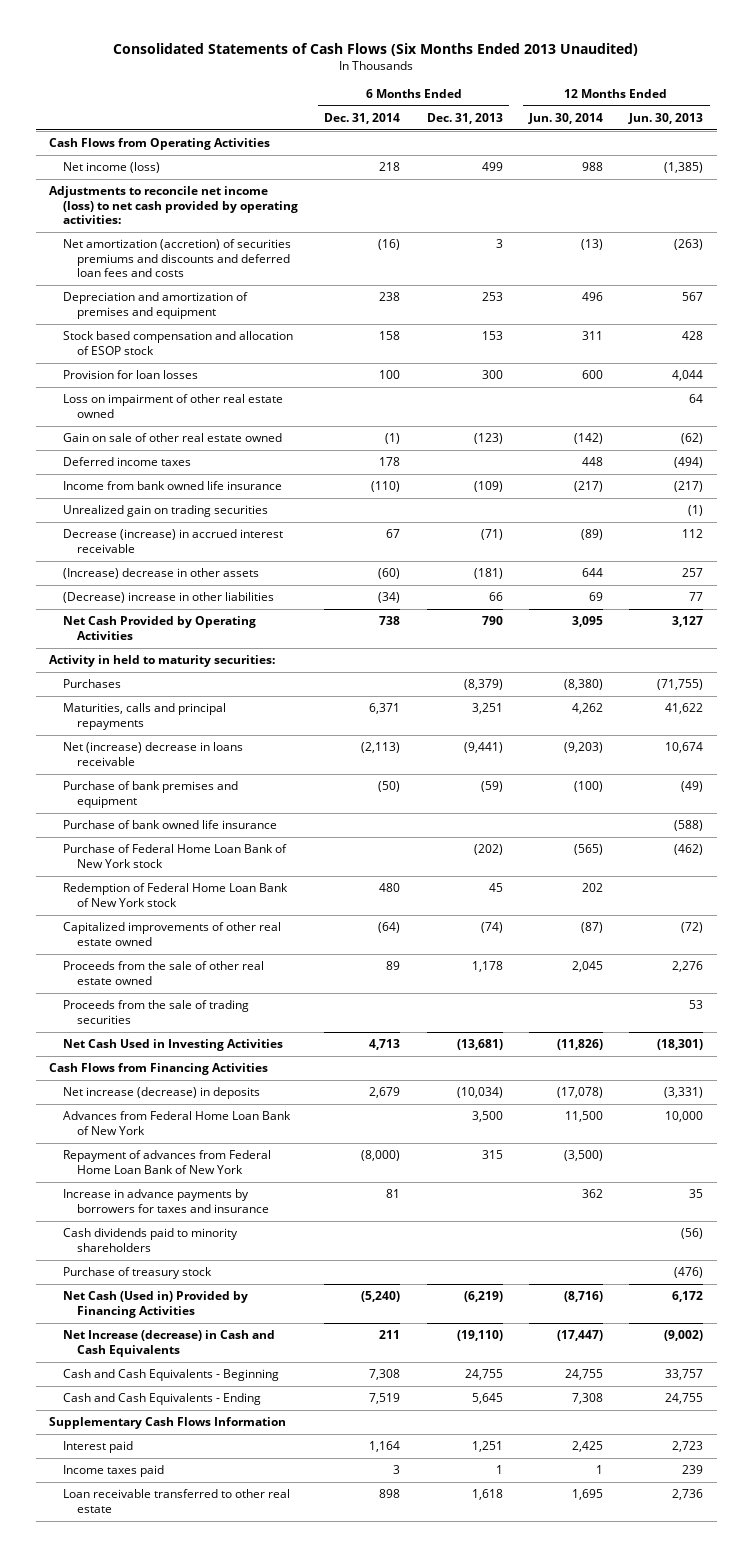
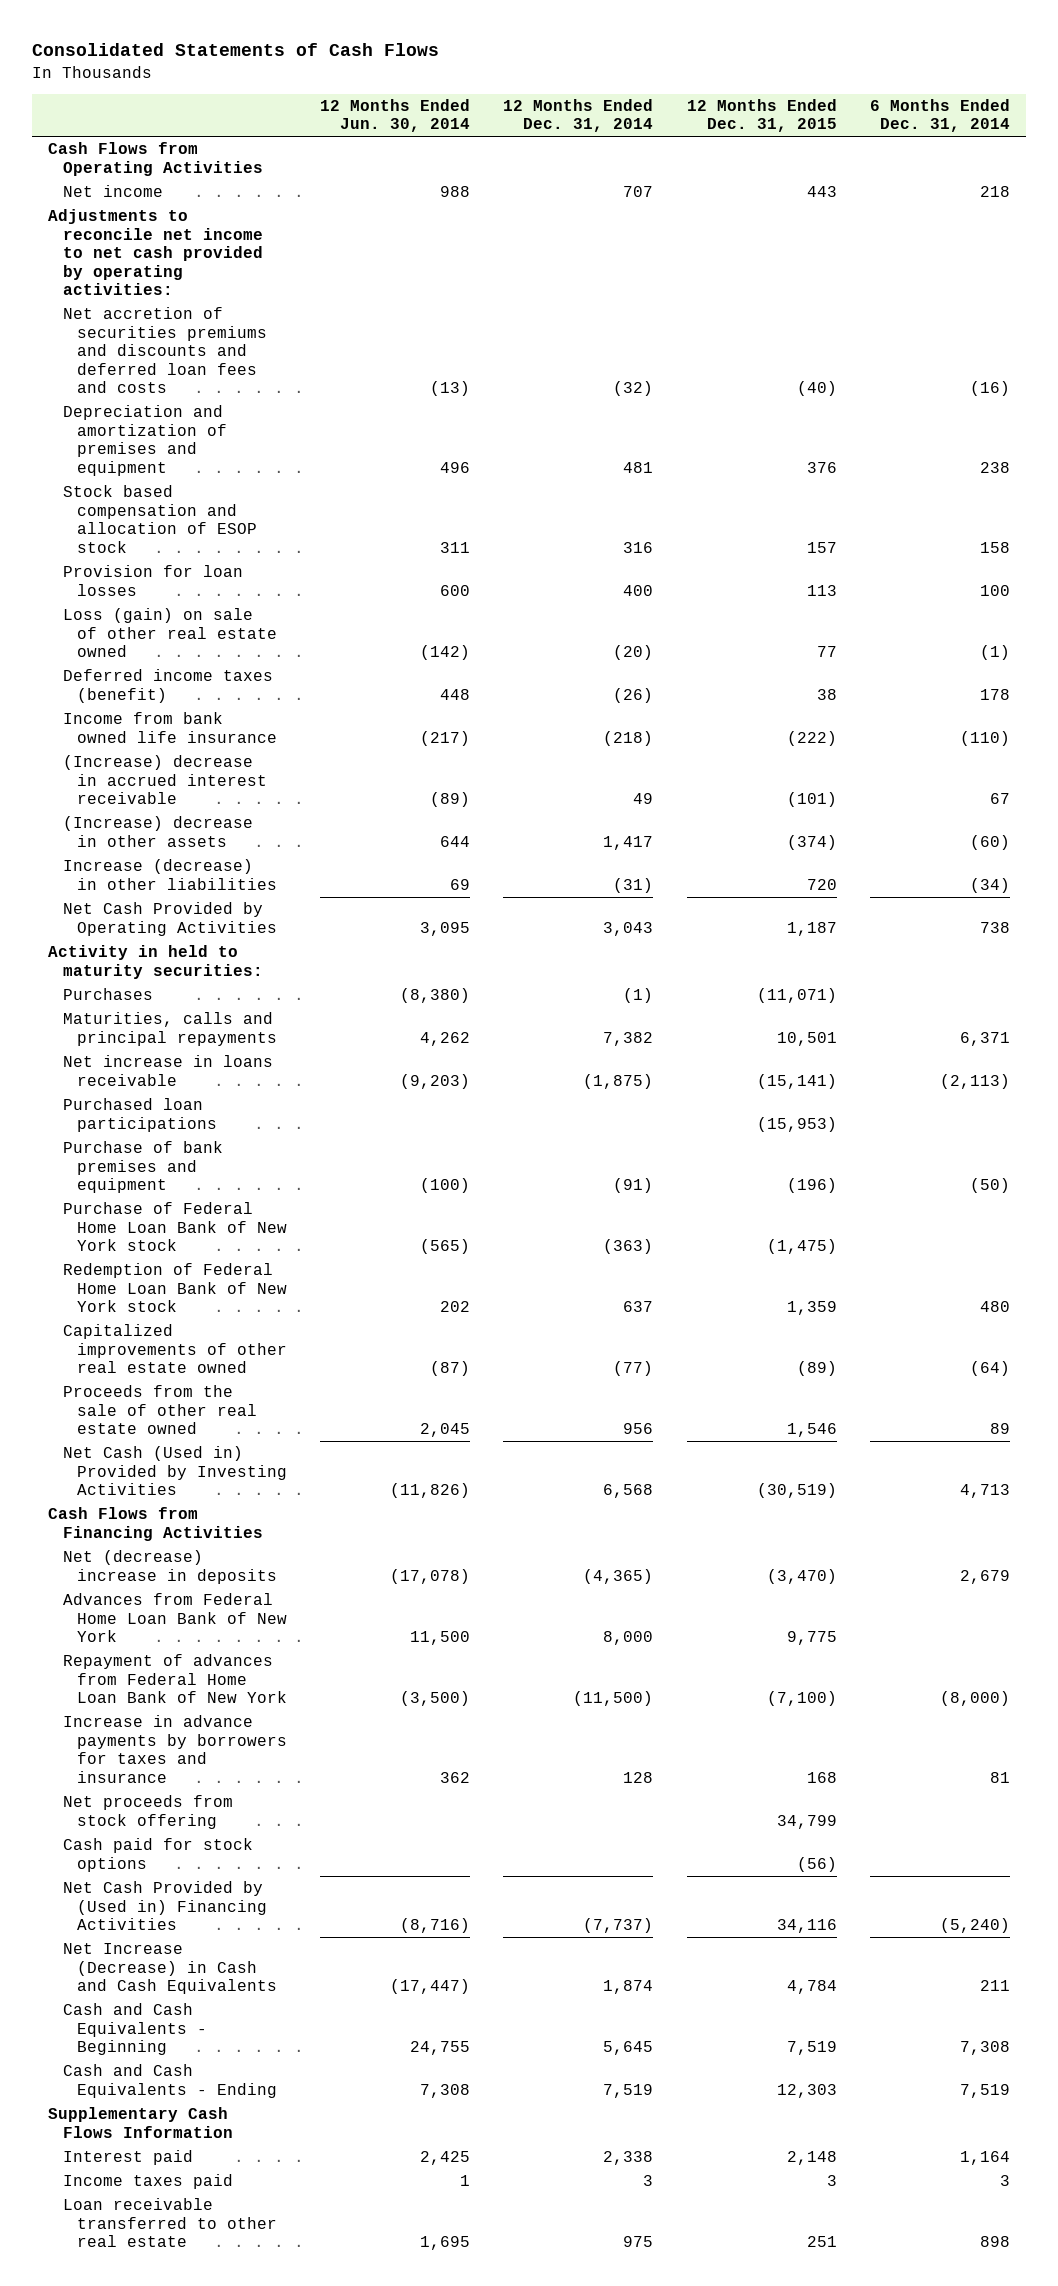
- Consolidated Statements of Cash Flows (Six Months Ended 2013 Unaudited)
+ Consolidated Statements of Cash Flows
- | 6 Months Ended Dec. 31, 2014 | 6 Months Ended Dec. 31, 2013 | 12 Months Ended Jun. 30, 2014 | 12 Months Ended Jun. 30, 2013
+ | 12 Months Ended Jun. 30, 2014 | 12 Months Ended Dec. 31, 2014 | 12 Months Ended Dec. 31, 2015 | 6 Months Ended Dec. 31, 2014
- Net income (loss) | 218 | 499 | 988 | (1,385)
- Adjustments to reconcile net income (loss) to net cash provided by operating activities:
- Net amortization (accretion) of securities premiums and discounts and deferred loan fees and costs | (16) | 3 | (13) | (263)
+ Net income | 988 | 707 | 443 | 218
+ Adjustments to reconcile net income to net cash provided by operating activities:
+ Net accretion of securities premiums and discounts and deferred loan fees and costs | (13) | (32) | (40) | (16)
- Loss on impairment of other real estate owned | | | | 64
- Gain on sale of other real estate owned | (1) | (123) | (142) | (62)
- Deferred income taxes | 178 | | 448 | (494)
+ Loss (gain) on sale of other real estate owned | (142) | (20) | 77 | (1)
+ Deferred income taxes (benefit) | 448 | (26) | 38 | 178
- Unrealized gain on trading securities | | | | (1)
- Decrease (increase) in accrued interest receivable | 67 | (71) | (89) | 112
+ (Increase) decrease in accrued interest receivable | (89) | 49 | (101) | 67
- (Decrease) increase in other liabilities | (34) | 66 | 69 | 77
+ Increase (decrease) in other liabilities | 69 | (31) | 720 | (34)
- Net (increase) decrease in loans receivable | (2,113) | (9,441) | (9,203) | 10,674
+ Net increase in loans receivable | (9,203) | (1,875) | (15,141) | (2,113)
+ Purchased loan participations | | | (15,953) |
- Purchase of bank owned life insurance | | | | (588)
- Proceeds from the sale of trading securities | | | | 53
- Net Cash Used in Investing Activities | 4,713 | (13,681) | (11,826) | (18,301)
+ Net Cash (Used in) Provided by Investing Activities | (11,826) | 6,568 | (30,519) | 4,713
- Net increase (decrease) in deposits | 2,679 | (10,034) | (17,078) | (3,331)
+ Net (decrease) increase in deposits | (17,078) | (4,365) | (3,470) | 2,679
- Cash dividends paid to minority shareholders | | | | (56)
- Purchase of treasury stock | | | | (476)
- Net Cash (Used in) Provided by Financing Activities | (5,240) | (6,219) | (8,716) | 6,172
- Net Increase (decrease) in Cash and Cash Equivalents | 211 | (19,110) | (17,447) | (9,002)
+ Net proceeds from stock offering | | | 34,799 |
+ Cash paid for stock options | | | (56) |
+ Net Cash Provided by (Used in) Financing Activities | (8,716) | (7,737) | 34,116 | (5,240)
+ Net Increase (Decrease) in Cash and Cash Equivalents | (17,447) | 1,874 | 4,784 | 211

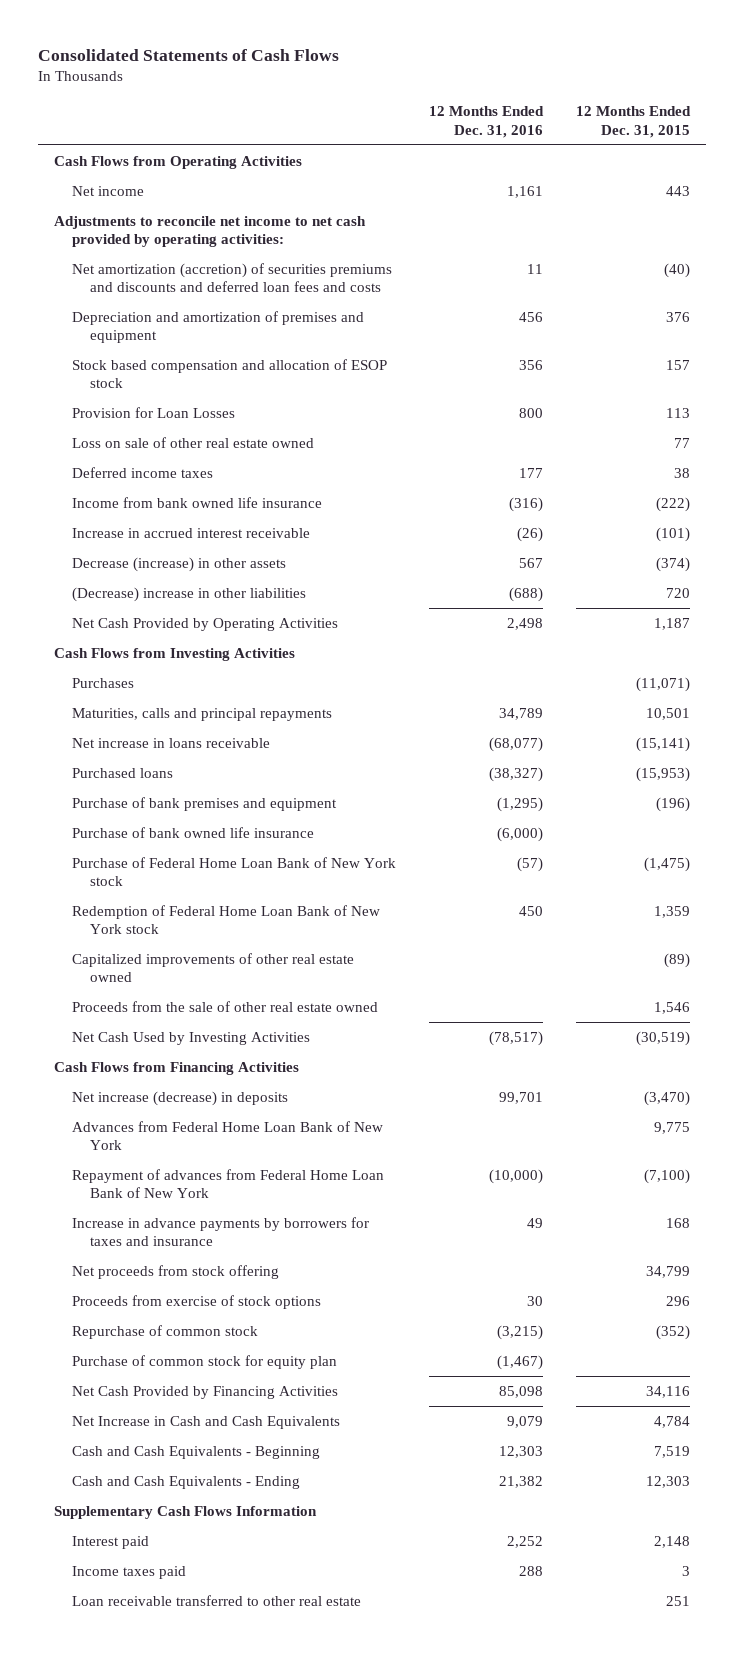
- | 12 Months Ended Jun. 30, 2014 | 12 Months Ended Dec. 31, 2014 | 12 Months Ended Dec. 31, 2015 | 6 Months Ended Dec. 31, 2014
+ | 12 Months Ended Dec. 31, 2016 | 12 Months Ended Dec. 31, 2015
- Net accretion of securities premiums and discounts and deferred loan fees and costs | (13) | (32) | (40) | (16)
+ Net amortization (accretion) of securities premiums and discounts and deferred loan fees and costs | 11 | (40)
- Provision for loan losses | 600 | 400 | 113 | 100
- Loss (gain) on sale of other real estate owned | (142) | (20) | 77 | (1)
- Deferred income taxes (benefit) | 448 | (26) | 38 | 178
+ Provision for Loan Losses | 800 | 113
+ Loss on sale of other real estate owned | | 77
+ Deferred income taxes | 177 | 38
- (Increase) decrease in accrued interest receivable | (89) | 49 | (101) | 67
- (Increase) decrease in other assets | 644 | 1,417 | (374) | (60)
- Increase (decrease) in other liabilities | 69 | (31) | 720 | (34)
+ Increase in accrued interest receivable | (26) | (101)
+ Decrease (increase) in other assets | 567 | (374)
+ (Decrease) increase in other liabilities | (688) | 720
- Activity in held to maturity securities:
+ Cash Flows from Investing Activities
- Purchased loan participations | | | (15,953) |
+ Purchased loans | (38,327) | (15,953)
+ Purchase of bank owned life insurance | (6,000) |
- Net Cash (Used in) Provided by Investing Activities | (11,826) | 6,568 | (30,519) | 4,713
+ Net Cash Used by Investing Activities | (78,517) | (30,519)
- Net (decrease) increase in deposits | (17,078) | (4,365) | (3,470) | 2,679
+ Net increase (decrease) in deposits | 99,701 | (3,470)
- Cash paid for stock options | | | (56) |
- Net Cash Provided by (Used in) Financing Activities | (8,716) | (7,737) | 34,116 | (5,240)
- Net Increase (Decrease) in Cash and Cash Equivalents | (17,447) | 1,874 | 4,784 | 211
+ Proceeds from exercise of stock options | 30 | 296
+ Repurchase of common stock | (3,215) | (352)
+ Purchase of common stock for equity plan | (1,467) |
+ Net Cash Provided by Financing Activities | 85,098 | 34,116
+ Net Increase in Cash and Cash Equivalents | 9,079 | 4,784

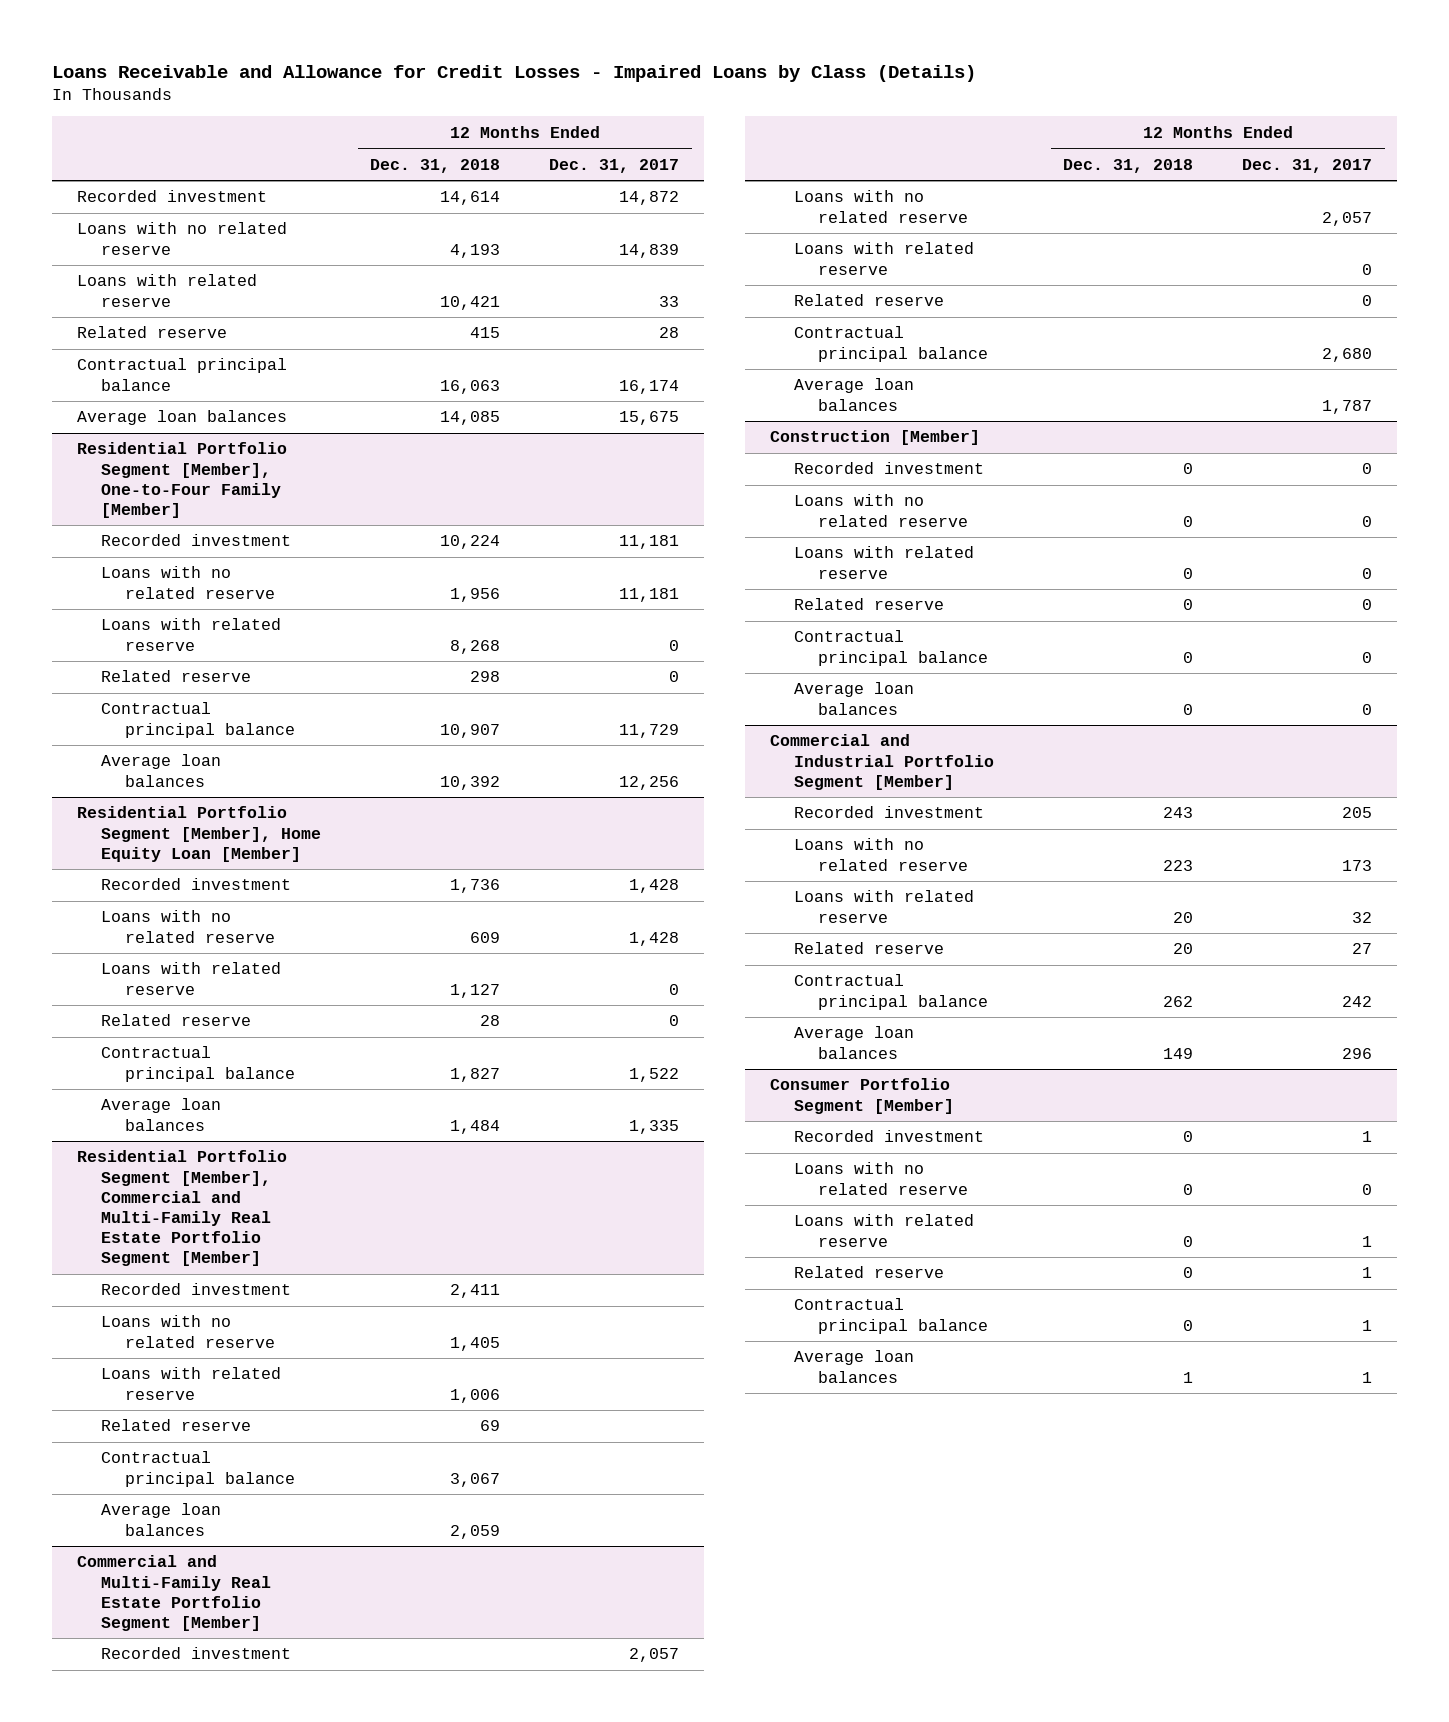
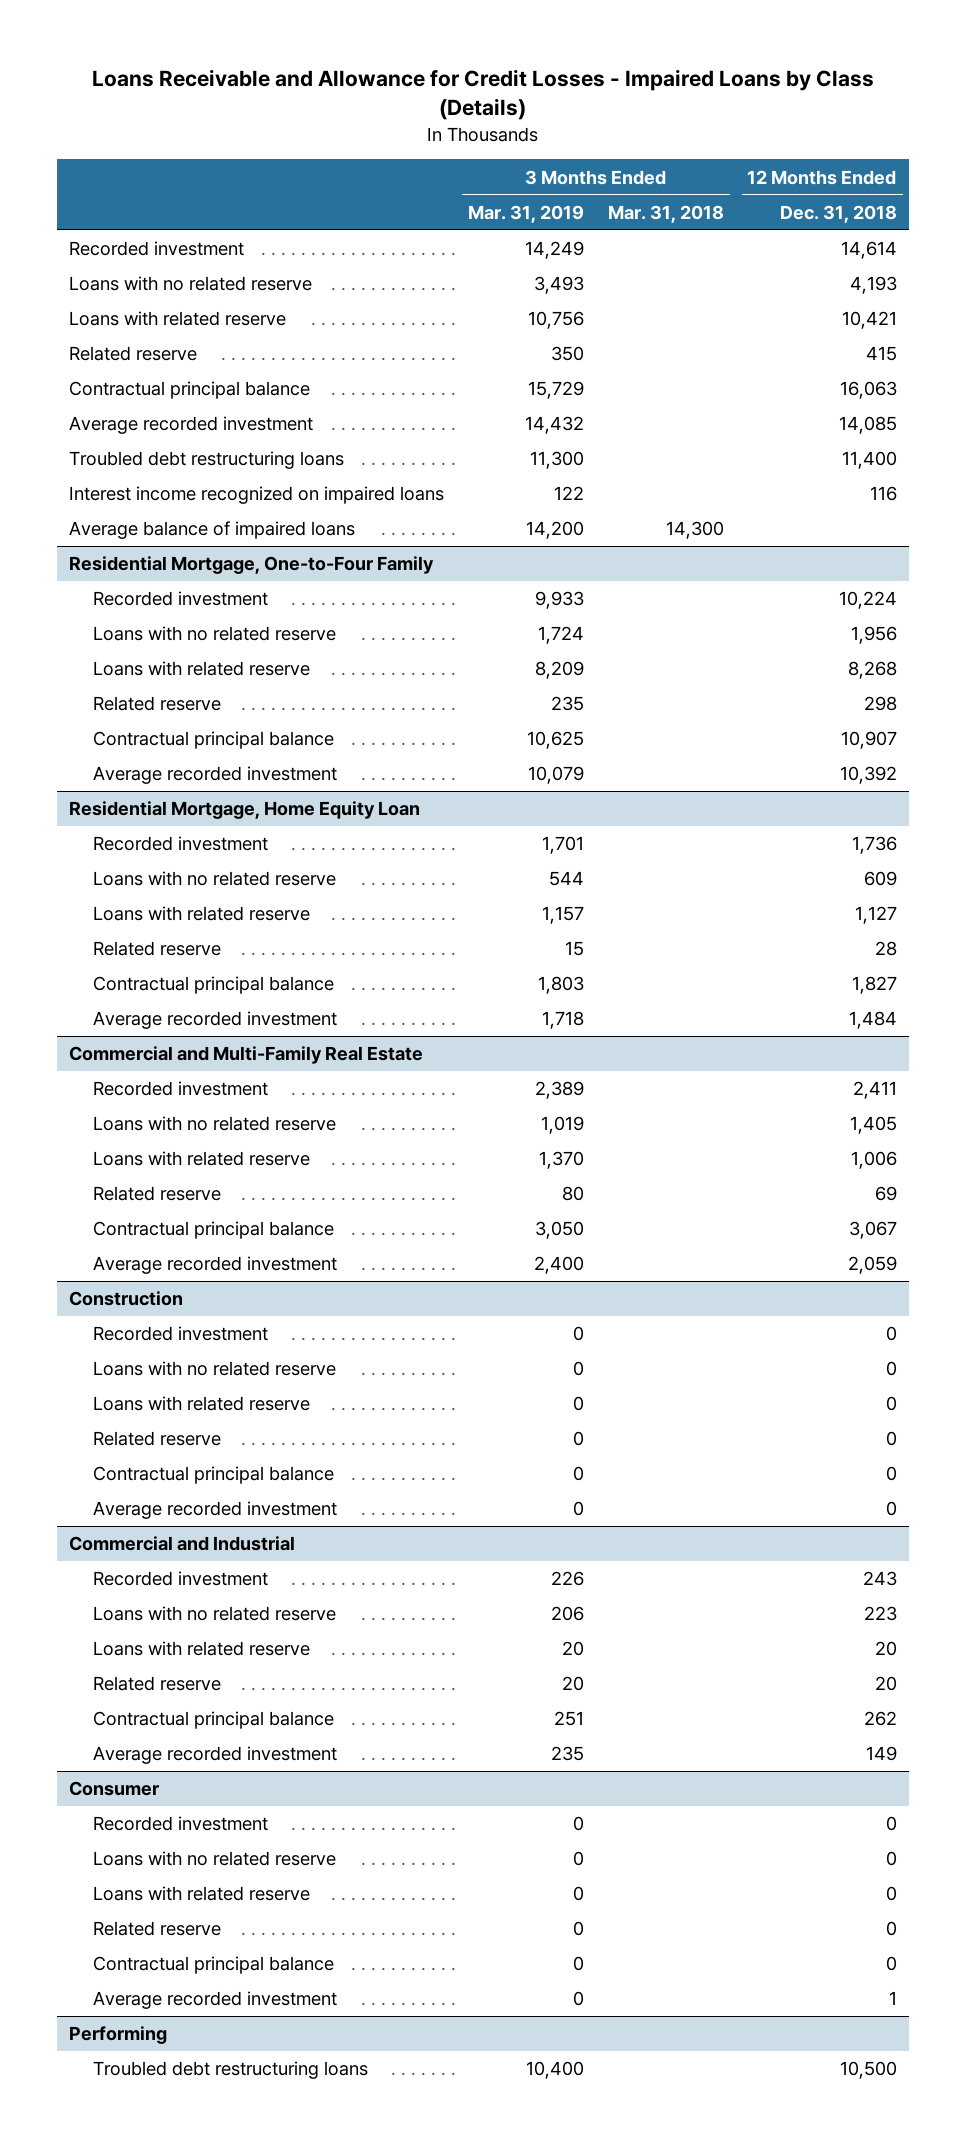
- | 12 Months Ended Dec. 31, 2018 | 12 Months Ended Dec. 31, 2017
+ | 3 Months Ended Mar. 31, 2019 | 3 Months Ended Mar. 31, 2018 | 12 Months Ended Dec. 31, 2018
- Average loan balances | 14,085 | 15,675
- Residential Portfolio Segment [Member], One-to-Four Family [Member]
+ Average recorded investment | 14,432 | | 14,085
+ Troubled debt restructuring loans | 11,300 | | 11,400
+ Interest income recognized on impaired loans | 122 | | 116
+ Average balance of impaired loans | 14,200 | 14,300 |
+ Residential Mortgage, One-to-Four Family
- Average loan balances | 10,392 | 12,256
- Residential Portfolio Segment [Member], Home Equity Loan [Member]
+ Average recorded investment | 10,079 | | 10,392
+ Residential Mortgage, Home Equity Loan
- Average loan balances | 1,484 | 1,335
- Residential Portfolio Segment [Member], Commercial and Multi-Family Real Estate Portfolio Segment [Member]
+ Average recorded investment | 1,718 | | 1,484
+ Commercial and Multi-Family Real Estate
- Average loan balances | 2,059 |
- Commercial and Multi-Family Real Estate Portfolio Segment [Member]
- Recorded investment | | 2,057
- Loans with no related reserve | | 2,057
- Loans with related reserve | | 0
- Related reserve | | 0
- Contractual principal balance | | 2,680
- Average loan balances | | 1,787
- Construction [Member]
+ Average recorded investment | 2,400 | | 2,059
+ Construction
- Average loan balances | 0 | 0
- Commercial and Industrial Portfolio Segment [Member]
+ Average recorded investment | 0 | | 0
+ Commercial and Industrial
- Average loan balances | 149 | 296
- Consumer Portfolio Segment [Member]
+ Average recorded investment | 235 | | 149
+ Consumer
- Average loan balances | 1 | 1
+ Average recorded investment | 0 | | 1
+ Performing
+ Troubled debt restructuring loans | 10,400 | | 10,500

